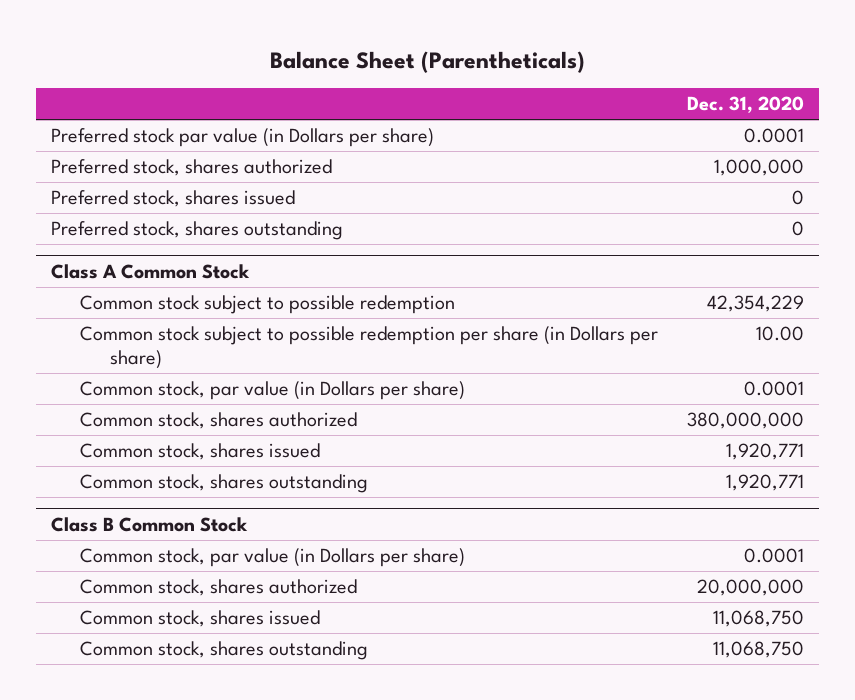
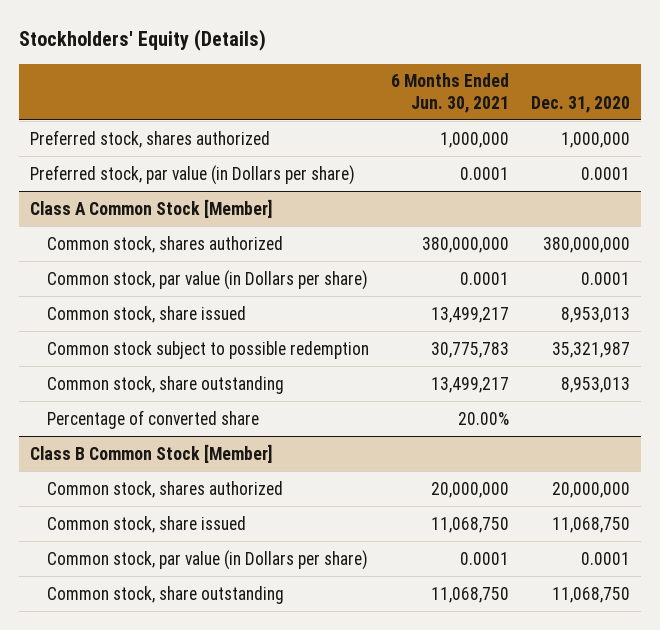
- Balance Sheet (Parentheticals)
+ Stockholders' Equity (Details)
- | Dec. 31, 2020
+ | 6 Months Ended Jun. 30, 2021 | Dec. 31, 2020
- Preferred stock par value (in Dollars per share) | 0.0001
- Preferred stock, shares issued | 0
- Preferred stock, shares outstanding | 0
- Class A Common Stock
- Common stock subject to possible redemption | 42,354,229
- Common stock subject to possible redemption per share (in Dollars per share) | 10.00
- Common stock, par value (in Dollars per share) | 0.0001
+ Preferred stock, par value (in Dollars per share) | 0.0001 | 0.0001
+ Class A Common Stock [Member]
- Common stock, shares issued | 1,920,771
- Common stock, shares outstanding | 1,920,771
- Class B Common Stock
+ Common stock, share issued | 13,499,217 | 8,953,013
+ Common stock subject to possible redemption | 30,775,783 | 35,321,987
+ Common stock, share outstanding | 13,499,217 | 8,953,013
+ Percentage of converted share | 20.00% |
+ Class B Common Stock [Member]
- Common stock, shares issued | 11,068,750
- Common stock, shares outstanding | 11,068,750
+ Common stock, share issued | 11,068,750 | 11,068,750
+ Common stock, par value (in Dollars per share) | 0.0001 | 0.0001
+ Common stock, share outstanding | 11,068,750 | 11,068,750

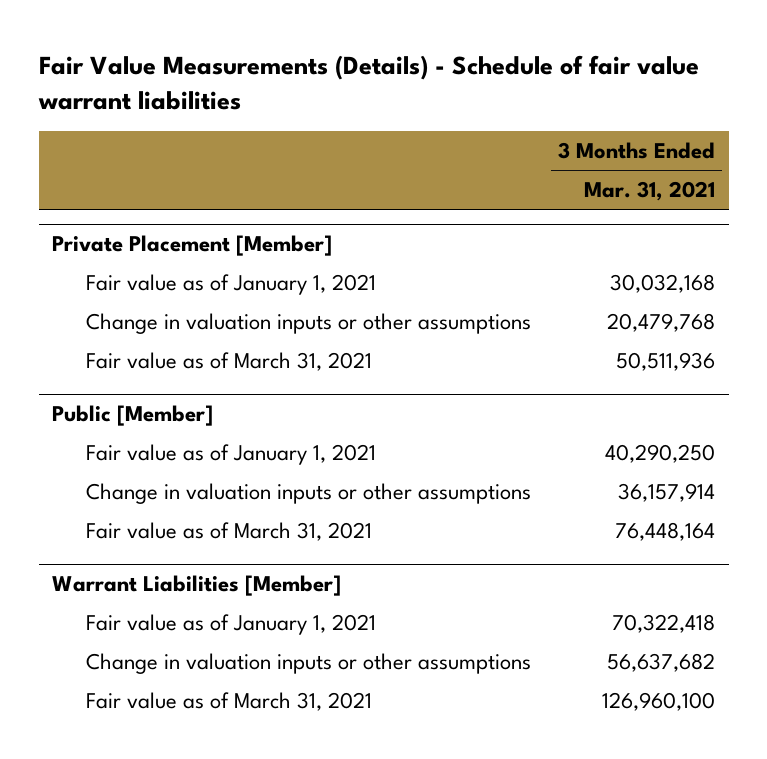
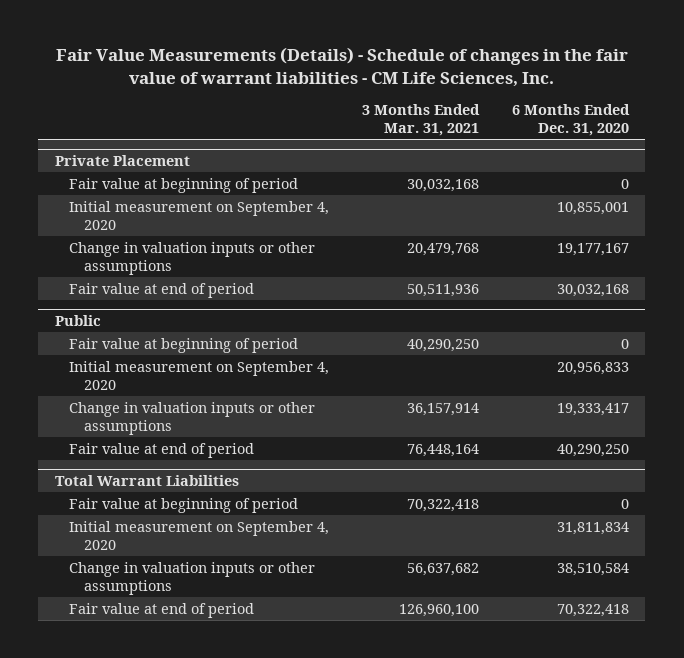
- Fair Value Measurements (Details) - Schedule of fair value warrant liabilities
+ Fair Value Measurements (Details) - Schedule of changes in the fair value of warrant liabilities - CM Life Sciences, Inc.
- | 3 Months Ended Mar. 31, 2021
+ | 3 Months Ended Mar. 31, 2021 | 6 Months Ended Dec. 31, 2020
- Private Placement [Member]
- Fair value as of January 1, 2021 | 30,032,168
+ Private Placement
+ Fair value at beginning of period | 30,032,168 | 0
+ Initial measurement on September 4, 2020 | | 10,855,001
- Fair value as of March 31, 2021 | 50,511,936
- Public [Member]
- Fair value as of January 1, 2021 | 40,290,250
+ Fair value at end of period | 50,511,936 | 30,032,168
+ Public
+ Fair value at beginning of period | 40,290,250 | 0
+ Initial measurement on September 4, 2020 | | 20,956,833
- Fair value as of March 31, 2021 | 76,448,164
- Warrant Liabilities [Member]
- Fair value as of January 1, 2021 | 70,322,418
+ Fair value at end of period | 76,448,164 | 40,290,250
+ Total Warrant Liabilities
+ Fair value at beginning of period | 70,322,418 | 0
+ Initial measurement on September 4, 2020 | | 31,811,834
- Fair value as of March 31, 2021 | 126,960,100
+ Fair value at end of period | 126,960,100 | 70,322,418

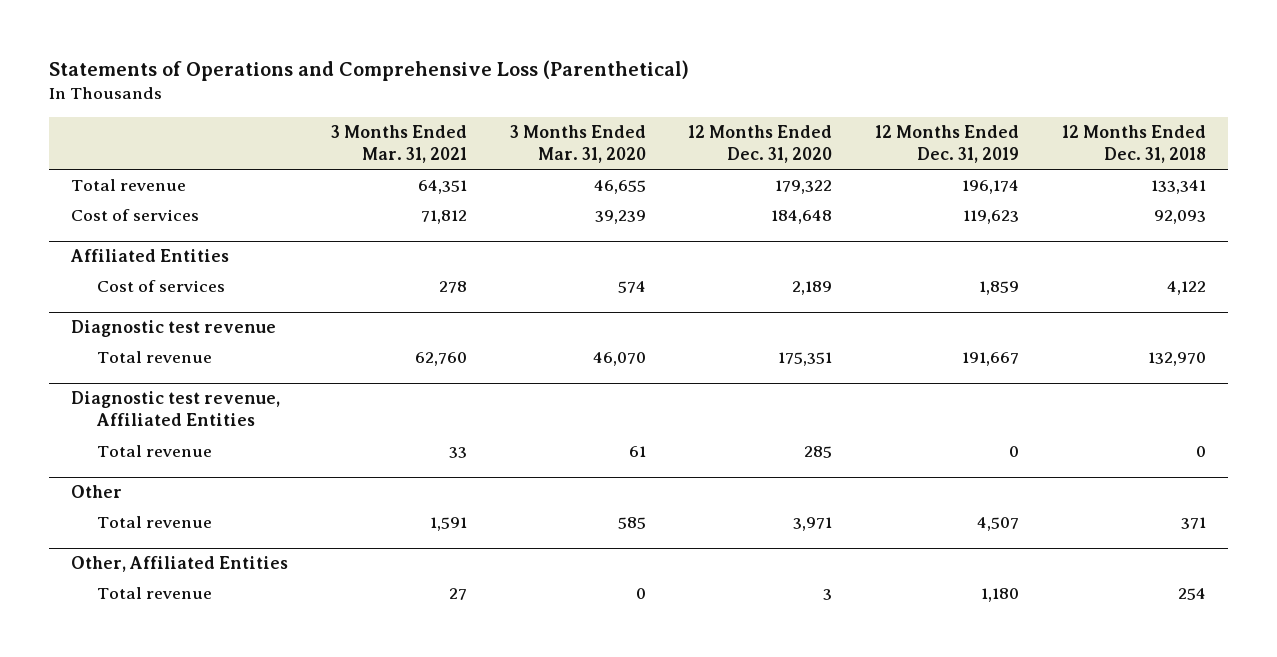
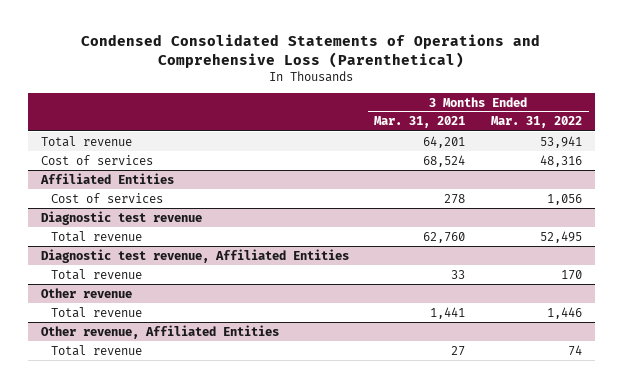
- Statements of Operations and Comprehensive Loss (Parenthetical)
+ Condensed Consolidated Statements of Operations and Comprehensive Loss (Parenthetical)
- | 3 Months Ended Mar. 31, 2021 | 3 Months Ended Mar. 31, 2020 | 12 Months Ended Dec. 31, 2020 | 12 Months Ended Dec. 31, 2019 | 12 Months Ended Dec. 31, 2018
+ | 3 Months Ended Mar. 31, 2021 | 3 Months Ended Mar. 31, 2022
- Total revenue | 64,351 | 46,655 | 179,322 | 196,174 | 133,341
- Cost of services | 71,812 | 39,239 | 184,648 | 119,623 | 92,093
+ Total revenue | 64,201 | 53,941
+ Cost of services | 68,524 | 48,316
- Other
- Total revenue | 1,591 | 585 | 3,971 | 4,507 | 371
- Other, Affiliated Entities
+ Other revenue
+ Total revenue | 1,441 | 1,446
+ Other revenue, Affiliated Entities

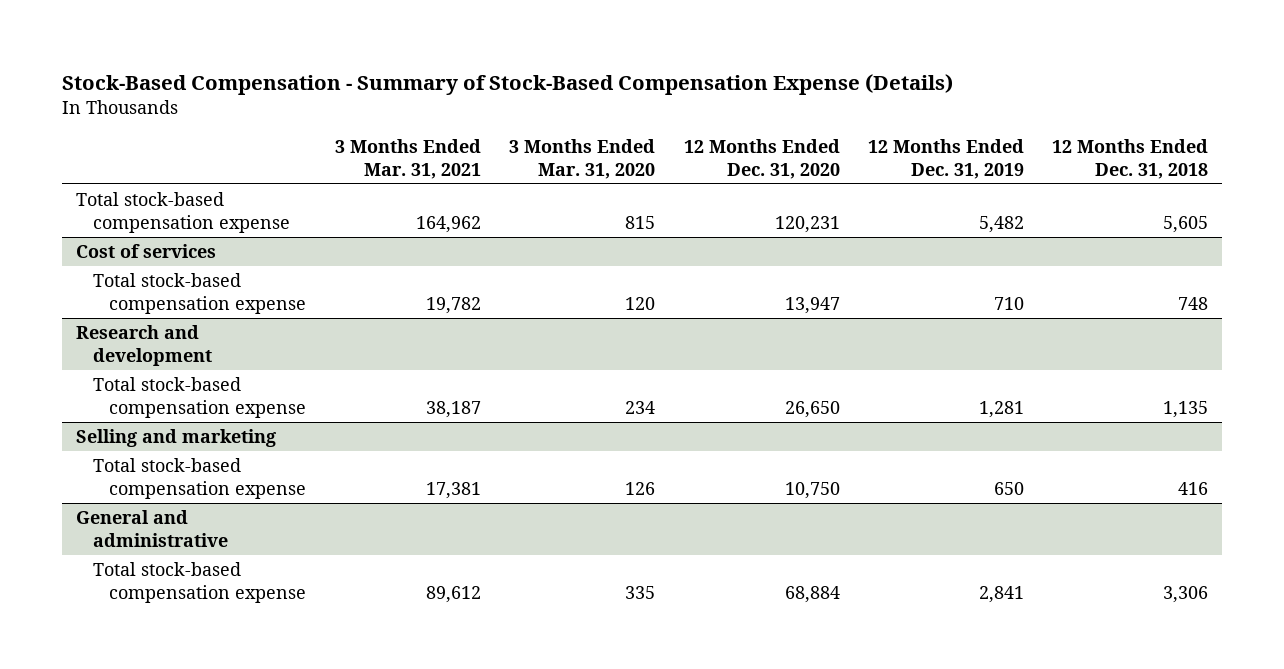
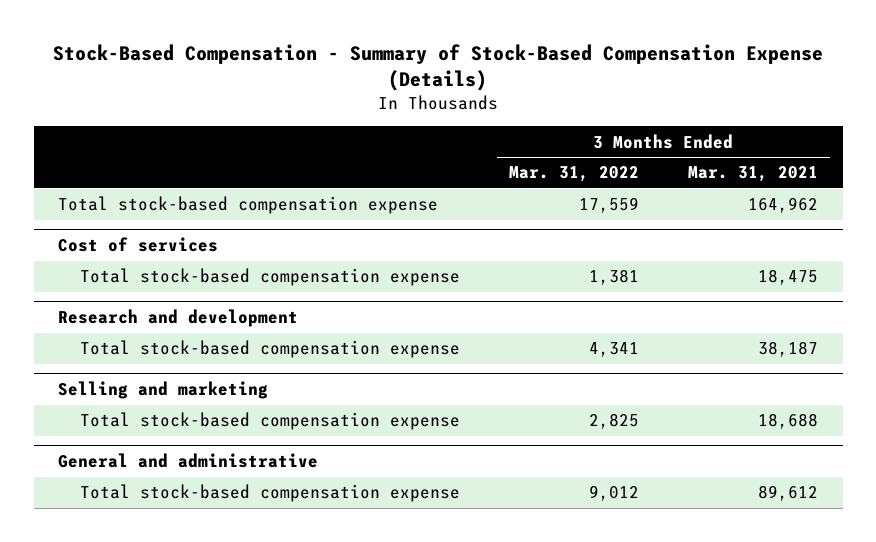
- | 3 Months Ended Mar. 31, 2021 | 3 Months Ended Mar. 31, 2020 | 12 Months Ended Dec. 31, 2020 | 12 Months Ended Dec. 31, 2019 | 12 Months Ended Dec. 31, 2018
+ | 3 Months Ended Mar. 31, 2022 | 3 Months Ended Mar. 31, 2021
@ Cost of services
- Total stock-based compensation expense | 19,782 | 120 | 13,947 | 710 | 748
+ Total stock-based compensation expense | 1,381 | 18,475
@ Selling and marketing
- Total stock-based compensation expense | 17,381 | 126 | 10,750 | 650 | 416
+ Total stock-based compensation expense | 2,825 | 18,688

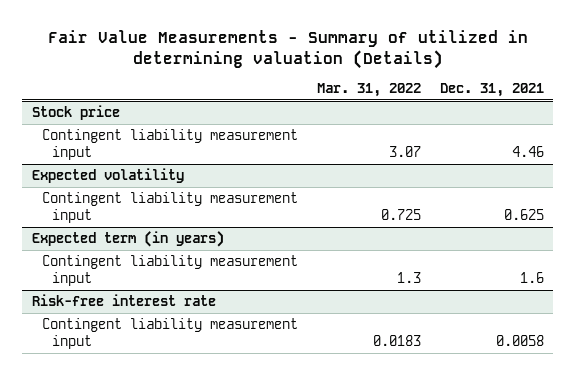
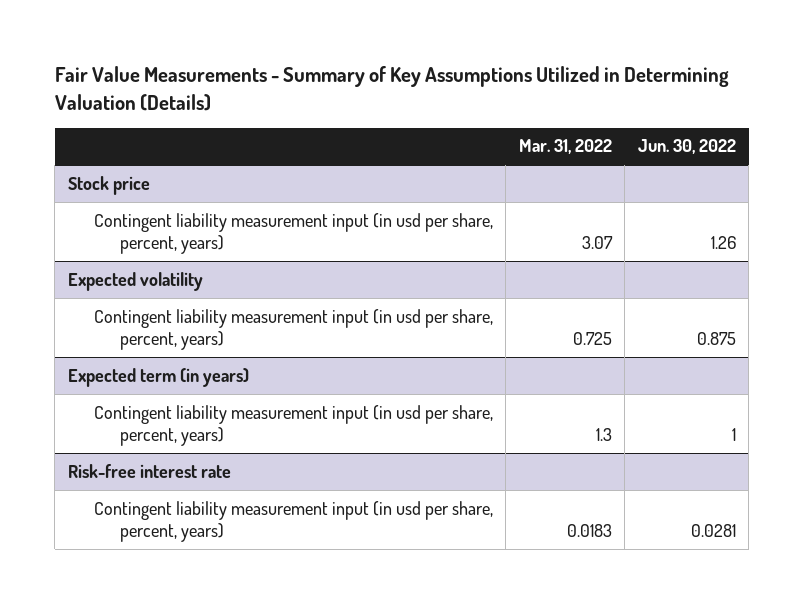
- Fair Value Measurements - Summary of utilized in determining valuation (Details)
+ Fair Value Measurements - Summary of Key Assumptions Utilized in Determining Valuation (Details)
- | Mar. 31, 2022 | Dec. 31, 2021
+ | Mar. 31, 2022 | Jun. 30, 2022
@ Stock price
- Contingent liability measurement input | 3.07 | 4.46
+ Contingent liability measurement input (in usd per share, percent, years) | 3.07 | 1.26
@ Expected volatility
- Contingent liability measurement input | 0.725 | 0.625
+ Contingent liability measurement input (in usd per share, percent, years) | 0.725 | 0.875
@ Expected term (in years)
- Contingent liability measurement input | 1.3 | 1.6
+ Contingent liability measurement input (in usd per share, percent, years) | 1.3 | 1
@ Risk-free interest rate
- Contingent liability measurement input | 0.0183 | 0.0058
+ Contingent liability measurement input (in usd per share, percent, years) | 0.0183 | 0.0281

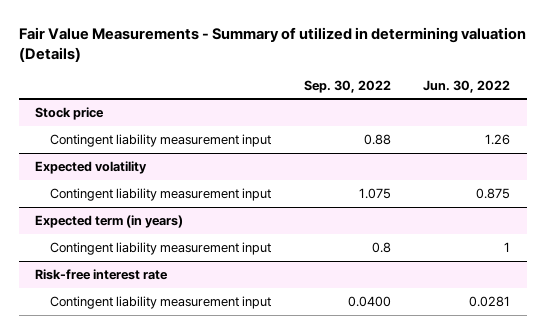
- Fair Value Measurements - Summary of Key Assumptions Utilized in Determining Valuation (Details)
+ Fair Value Measurements - Summary of utilized in determining valuation (Details)
- | Mar. 31, 2022 | Jun. 30, 2022
+ | Sep. 30, 2022 | Jun. 30, 2022
@ Stock price
- Contingent liability measurement input (in usd per share, percent, years) | 3.07 | 1.26
+ Contingent liability measurement input | 0.88 | 1.26
@ Expected volatility
- Contingent liability measurement input (in usd per share, percent, years) | 0.725 | 0.875
+ Contingent liability measurement input | 1.075 | 0.875
@ Expected term (in years)
- Contingent liability measurement input (in usd per share, percent, years) | 1.3 | 1
+ Contingent liability measurement input | 0.8 | 1
@ Risk-free interest rate
- Contingent liability measurement input (in usd per share, percent, years) | 0.0183 | 0.0281
+ Contingent liability measurement input | 0.0400 | 0.0281

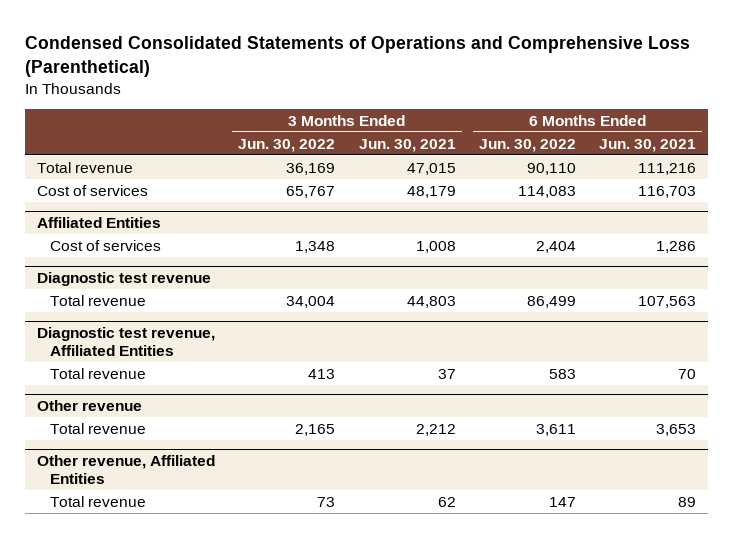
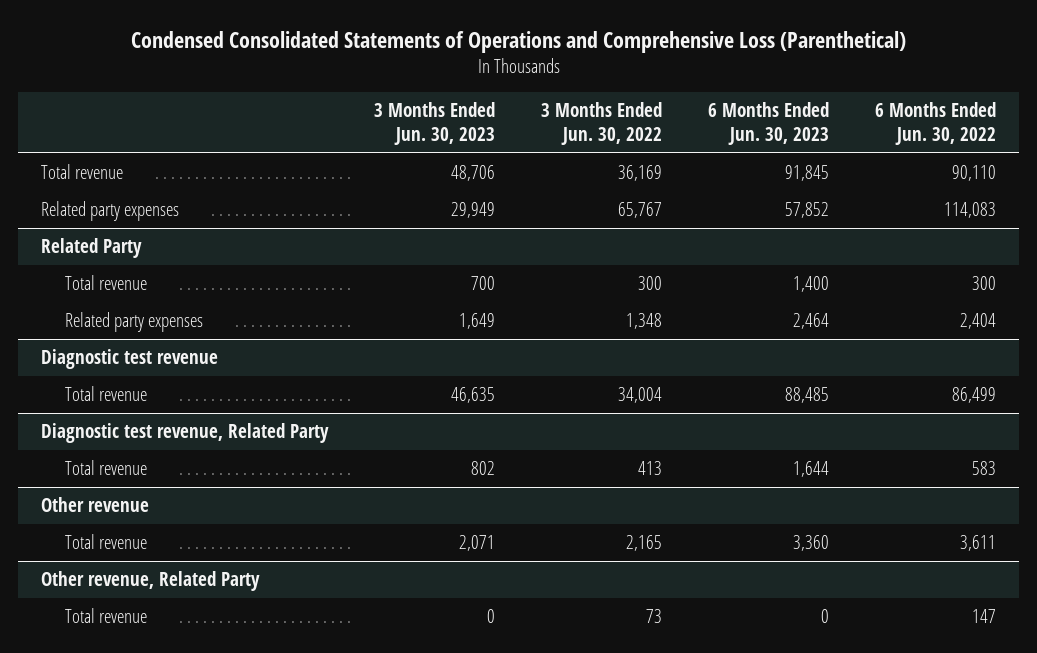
- | 3 Months Ended Jun. 30, 2022 | 3 Months Ended Jun. 30, 2021 | 6 Months Ended Jun. 30, 2022 | 6 Months Ended Jun. 30, 2021
+ | 3 Months Ended Jun. 30, 2023 | 3 Months Ended Jun. 30, 2022 | 6 Months Ended Jun. 30, 2023 | 6 Months Ended Jun. 30, 2022
- Cost of services | 65,767 | 48,179 | 114,083 | 116,703
- Affiliated Entities
- Cost of services | 1,348 | 1,008 | 2,404 | 1,286
+ Related party expenses | 29,949 | 65,767 | 57,852 | 114,083
+ Related Party
+ Total revenue | 700 | 300 | 1,400 | 300
+ Related party expenses | 1,649 | 1,348 | 2,464 | 2,404
- Diagnostic test revenue, Affiliated Entities
+ Diagnostic test revenue, Related Party
- Other revenue, Affiliated Entities
+ Other revenue, Related Party

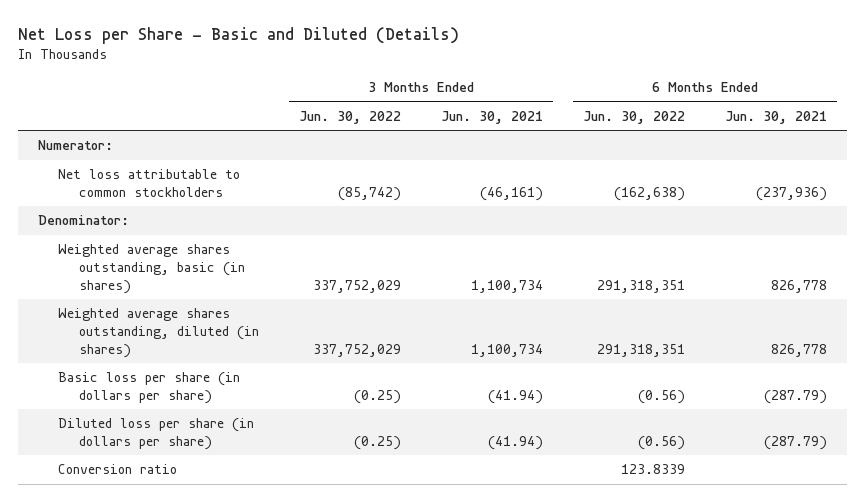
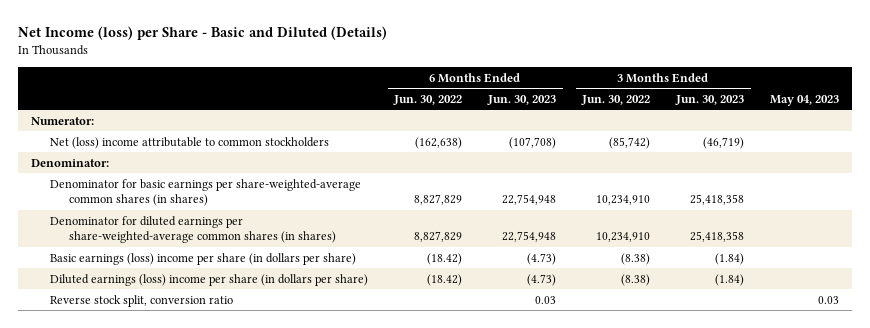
- Net Loss per Share - Basic and Diluted (Details)
+ Net Income (loss) per Share - Basic and Diluted (Details)
- | 3 Months Ended Jun. 30, 2022 | 3 Months Ended Jun. 30, 2021 | 6 Months Ended Jun. 30, 2022 | 6 Months Ended Jun. 30, 2021
+ | 6 Months Ended Jun. 30, 2022 | 6 Months Ended Jun. 30, 2023 | 3 Months Ended Jun. 30, 2022 | 3 Months Ended Jun. 30, 2023 | May 04, 2023
- Net loss attributable to common stockholders | (85,742) | (46,161) | (162,638) | (237,936)
+ Net (loss) income attributable to common stockholders | (162,638) | (107,708) | (85,742) | (46,719) |
- Weighted average shares outstanding, basic (in shares) | 337,752,029 | 1,100,734 | 291,318,351 | 826,778
- Weighted average shares outstanding, diluted (in shares) | 337,752,029 | 1,100,734 | 291,318,351 | 826,778
- Basic loss per share (in dollars per share) | (0.25) | (41.94) | (0.56) | (287.79)
- Diluted loss per share (in dollars per share) | (0.25) | (41.94) | (0.56) | (287.79)
- Conversion ratio | | | 123.8339 |
+ Denominator for basic earnings per share-weighted-average common shares (in shares) | 8,827,829 | 22,754,948 | 10,234,910 | 25,418,358 |
+ Denominator for diluted earnings per share-weighted-average common shares (in shares) | 8,827,829 | 22,754,948 | 10,234,910 | 25,418,358 |
+ Basic earnings (loss) income per share (in dollars per share) | (18.42) | (4.73) | (8.38) | (1.84) |
+ Diluted earnings (loss) income per share (in dollars per share) | (18.42) | (4.73) | (8.38) | (1.84) |
+ Reverse stock split, conversion ratio | | 0.03 | | | 0.03

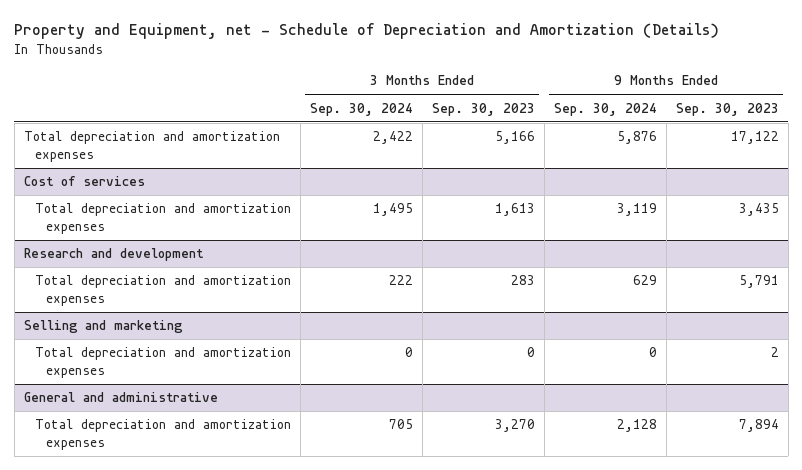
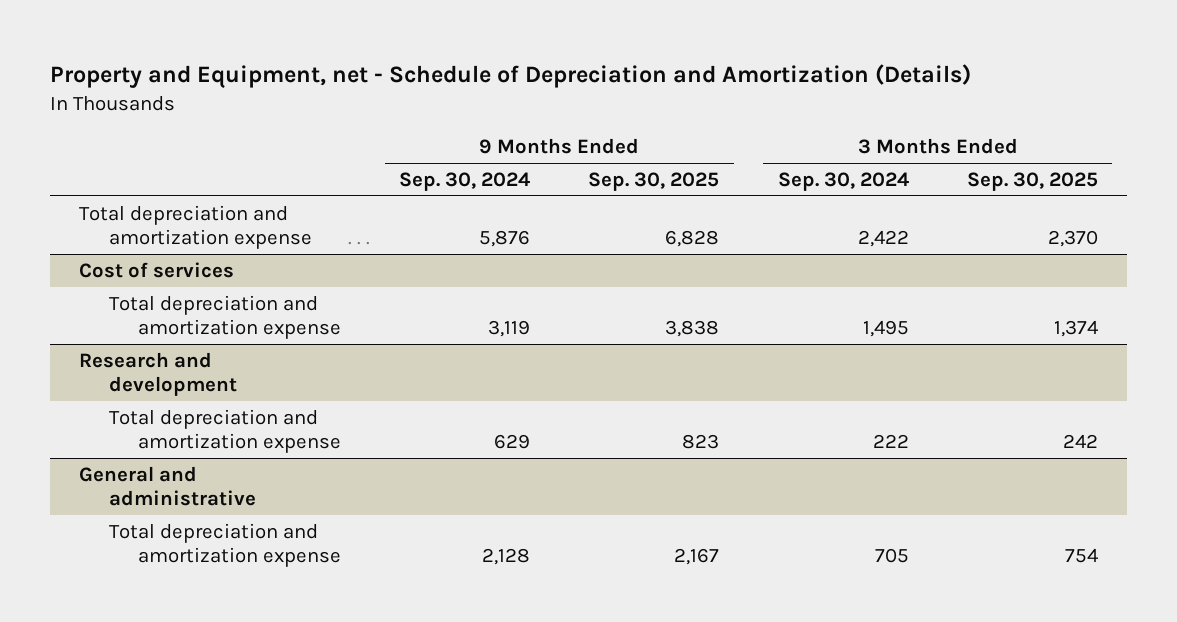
- | 3 Months Ended Sep. 30, 2024 | 3 Months Ended Sep. 30, 2023 | 9 Months Ended Sep. 30, 2024 | 9 Months Ended Sep. 30, 2023
+ | 9 Months Ended Sep. 30, 2024 | 9 Months Ended Sep. 30, 2025 | 3 Months Ended Sep. 30, 2024 | 3 Months Ended Sep. 30, 2025
- Total depreciation and amortization expenses | 2,422 | 5,166 | 5,876 | 17,122
+ Total depreciation and amortization expense | 5,876 | 6,828 | 2,422 | 2,370
@ Cost of services
- Total depreciation and amortization expenses | 1,495 | 1,613 | 3,119 | 3,435
+ Total depreciation and amortization expense | 3,119 | 3,838 | 1,495 | 1,374
@ Research and development
- Total depreciation and amortization expenses | 222 | 283 | 629 | 5,791
- Selling and marketing
- Total depreciation and amortization expenses | 0 | 0 | 0 | 2
@ Research and development
+ Total depreciation and amortization expense | 629 | 823 | 222 | 242
@ General and administrative
- Total depreciation and amortization expenses | 705 | 3,270 | 2,128 | 7,894
+ Total depreciation and amortization expense | 2,128 | 2,167 | 705 | 754

